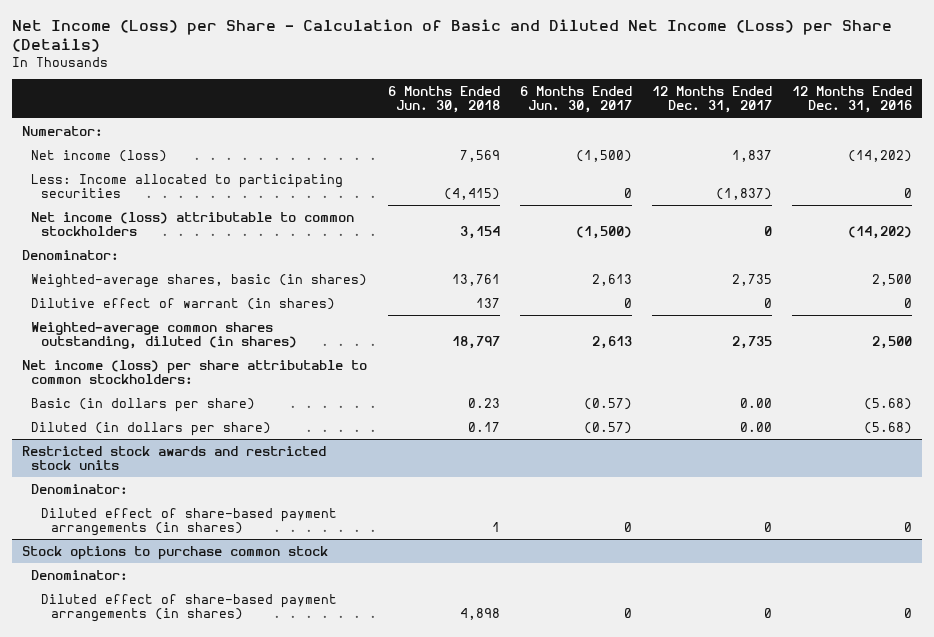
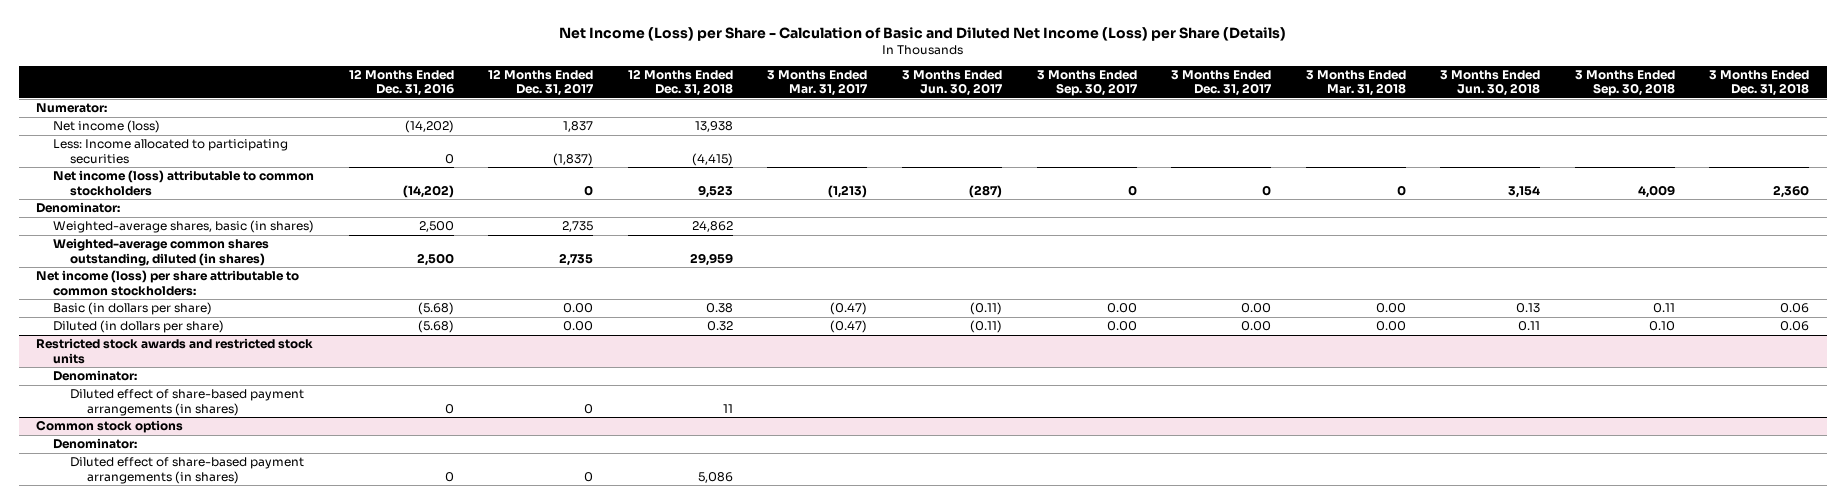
- | 6 Months Ended Jun. 30, 2018 | 6 Months Ended Jun. 30, 2017 | 12 Months Ended Dec. 31, 2017 | 12 Months Ended Dec. 31, 2016
+ | 12 Months Ended Dec. 31, 2016 | 12 Months Ended Dec. 31, 2017 | 12 Months Ended Dec. 31, 2018 | 3 Months Ended Mar. 31, 2017 | 3 Months Ended Jun. 30, 2017 | 3 Months Ended Sep. 30, 2017 | 3 Months Ended Dec. 31, 2017 | 3 Months Ended Mar. 31, 2018 | 3 Months Ended Jun. 30, 2018 | 3 Months Ended Sep. 30, 2018 | 3 Months Ended Dec. 31, 2018
- Dilutive effect of warrant (in shares) | 137 | 0 | 0 | 0
- Stock options to purchase common stock
+ Common stock options

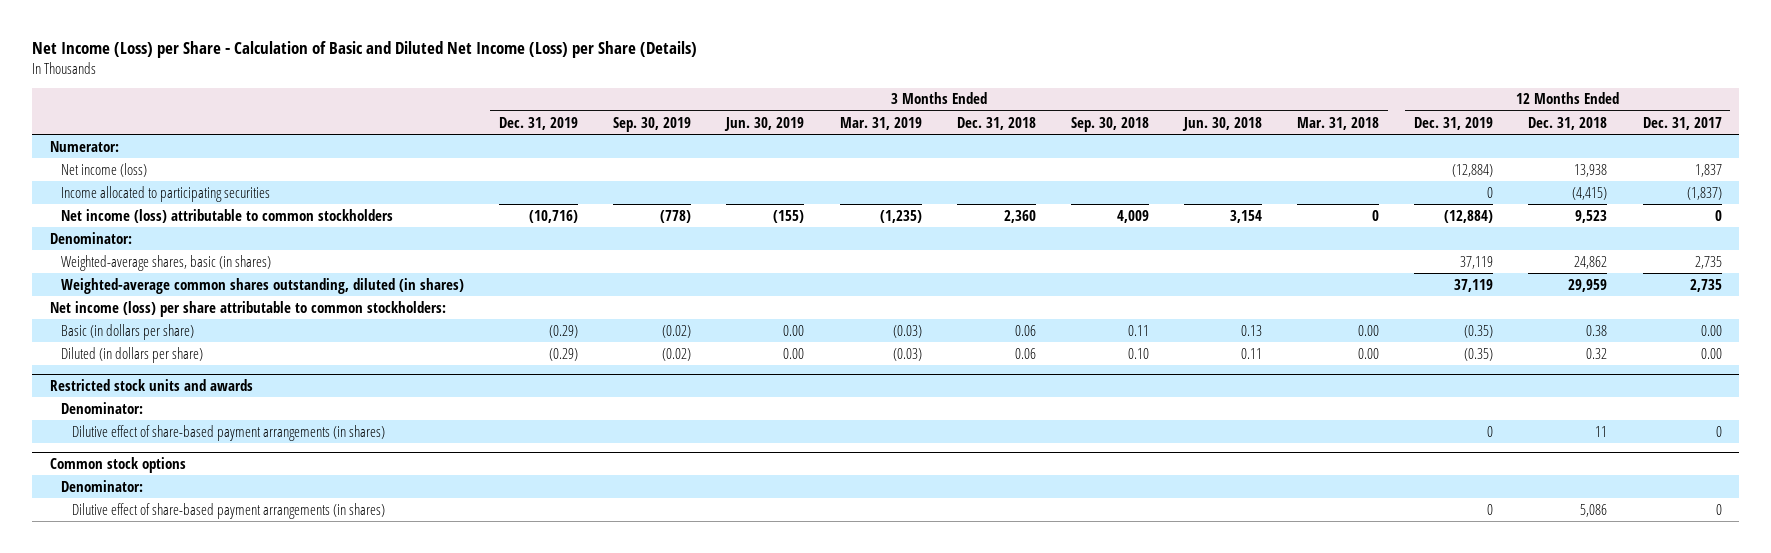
- | 12 Months Ended Dec. 31, 2016 | 12 Months Ended Dec. 31, 2017 | 12 Months Ended Dec. 31, 2018 | 3 Months Ended Mar. 31, 2017 | 3 Months Ended Jun. 30, 2017 | 3 Months Ended Sep. 30, 2017 | 3 Months Ended Dec. 31, 2017 | 3 Months Ended Mar. 31, 2018 | 3 Months Ended Jun. 30, 2018 | 3 Months Ended Sep. 30, 2018 | 3 Months Ended Dec. 31, 2018
+ | 3 Months Ended Dec. 31, 2019 | 3 Months Ended Sep. 30, 2019 | 3 Months Ended Jun. 30, 2019 | 3 Months Ended Mar. 31, 2019 | 3 Months Ended Dec. 31, 2018 | 3 Months Ended Sep. 30, 2018 | 3 Months Ended Jun. 30, 2018 | 3 Months Ended Mar. 31, 2018 | 12 Months Ended Dec. 31, 2019 | 12 Months Ended Dec. 31, 2018 | 12 Months Ended Dec. 31, 2017
- Less: Income allocated to participating securities | 0 | (1,837) | (4,415) | | | | | | | |
+ Income allocated to participating securities | | | | | | | | | 0 | (4,415) | (1,837)
- Restricted stock awards and restricted stock units
+ Restricted stock units and awards
- Diluted effect of share-based payment arrangements (in shares) | 0 | 0 | 11 | | | | | | | |
+ Dilutive effect of share-based payment arrangements (in shares) | | | | | | | | | 0 | 11 | 0
@ Common stock options
- Diluted effect of share-based payment arrangements (in shares) | 0 | 0 | 5,086 | | | | | | | |
+ Dilutive effect of share-based payment arrangements (in shares) | | | | | | | | | 0 | 5,086 | 0

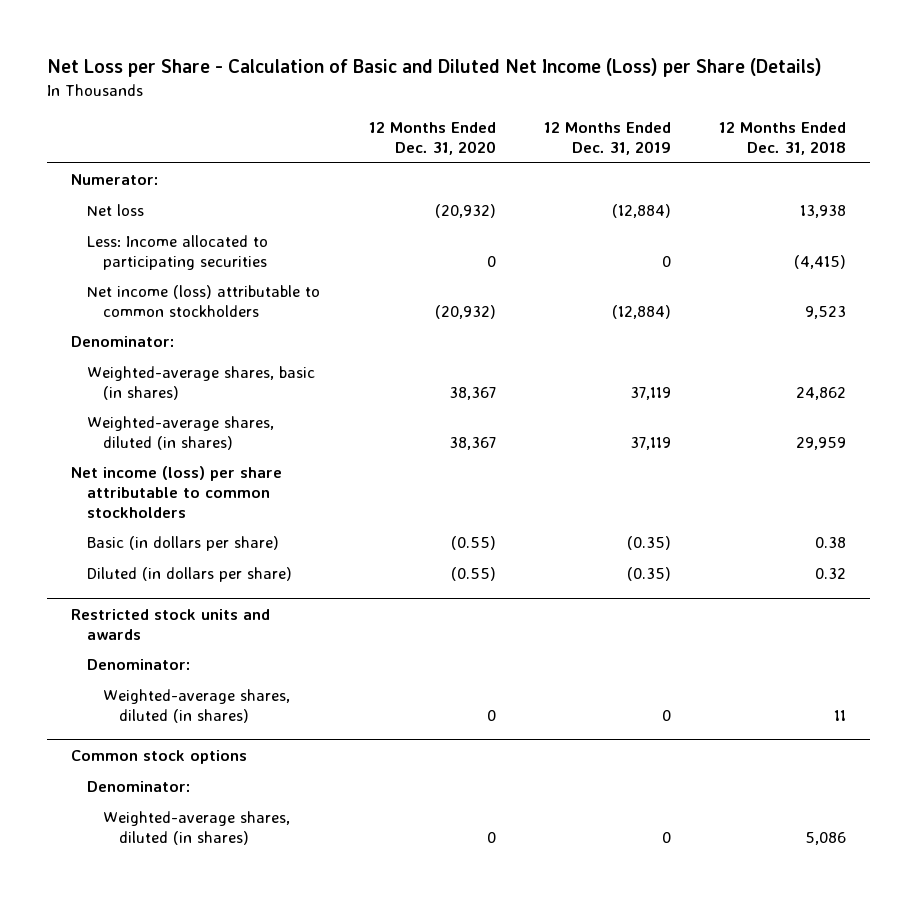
- Net Income (Loss) per Share - Calculation of Basic and Diluted Net Income (Loss) per Share (Details)
+ Net Loss per Share - Calculation of Basic and Diluted Net Income (Loss) per Share (Details)
- | 3 Months Ended Dec. 31, 2019 | 3 Months Ended Sep. 30, 2019 | 3 Months Ended Jun. 30, 2019 | 3 Months Ended Mar. 31, 2019 | 3 Months Ended Dec. 31, 2018 | 3 Months Ended Sep. 30, 2018 | 3 Months Ended Jun. 30, 2018 | 3 Months Ended Mar. 31, 2018 | 12 Months Ended Dec. 31, 2019 | 12 Months Ended Dec. 31, 2018 | 12 Months Ended Dec. 31, 2017
+ | 12 Months Ended Dec. 31, 2020 | 12 Months Ended Dec. 31, 2019 | 12 Months Ended Dec. 31, 2018
- Net income (loss) | | | | | | | | | (12,884) | 13,938 | 1,837
- Income allocated to participating securities | | | | | | | | | 0 | (4,415) | (1,837)
+ Net loss | (20,932) | (12,884) | 13,938
+ Less: Income allocated to participating securities | 0 | 0 | (4,415)
- Weighted-average common shares outstanding, diluted (in shares) | | | | | | | | | 37,119 | 29,959 | 2,735
- Net income (loss) per share attributable to common stockholders:
+ Weighted-average shares, diluted (in shares) | 38,367 | 37,119 | 29,959
+ Net income (loss) per share attributable to common stockholders
@ Restricted stock units and awards
- Dilutive effect of share-based payment arrangements (in shares) | | | | | | | | | 0 | 11 | 0
+ Weighted-average shares, diluted (in shares) | 0 | 0 | 11
@ Common stock options
- Dilutive effect of share-based payment arrangements (in shares) | | | | | | | | | 0 | 5,086 | 0
+ Weighted-average shares, diluted (in shares) | 0 | 0 | 5,086

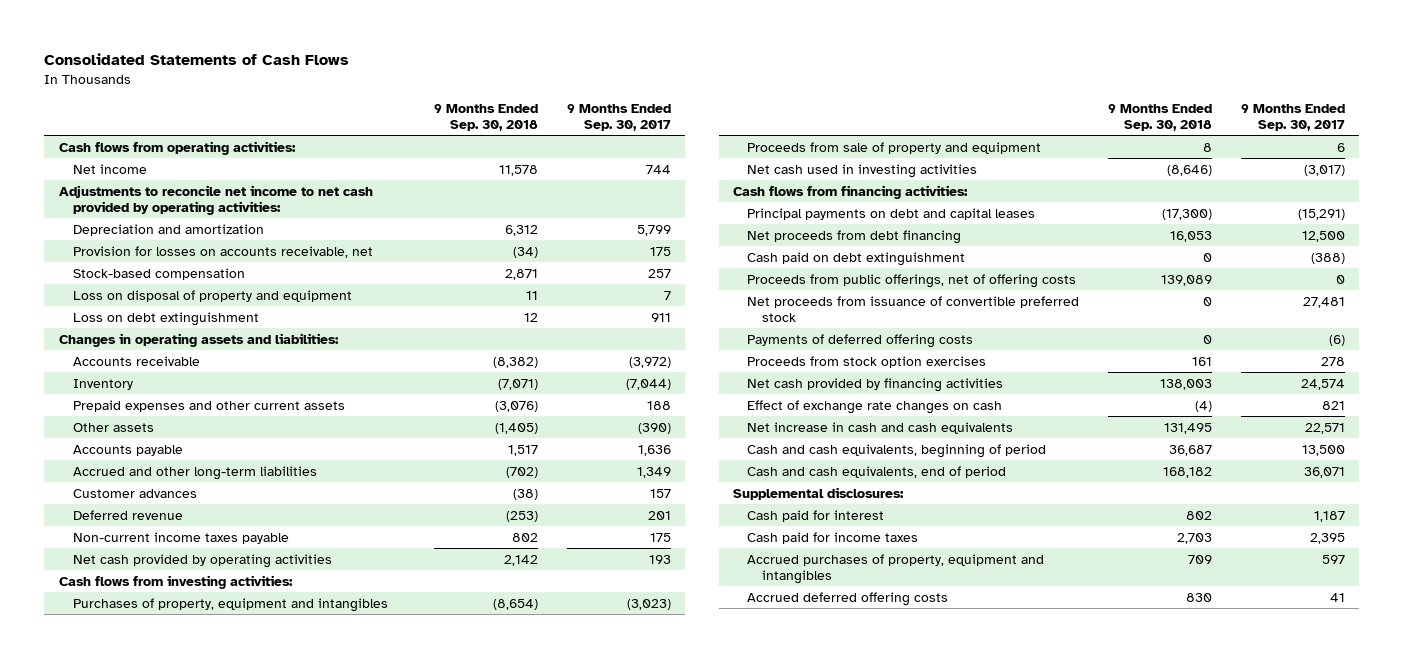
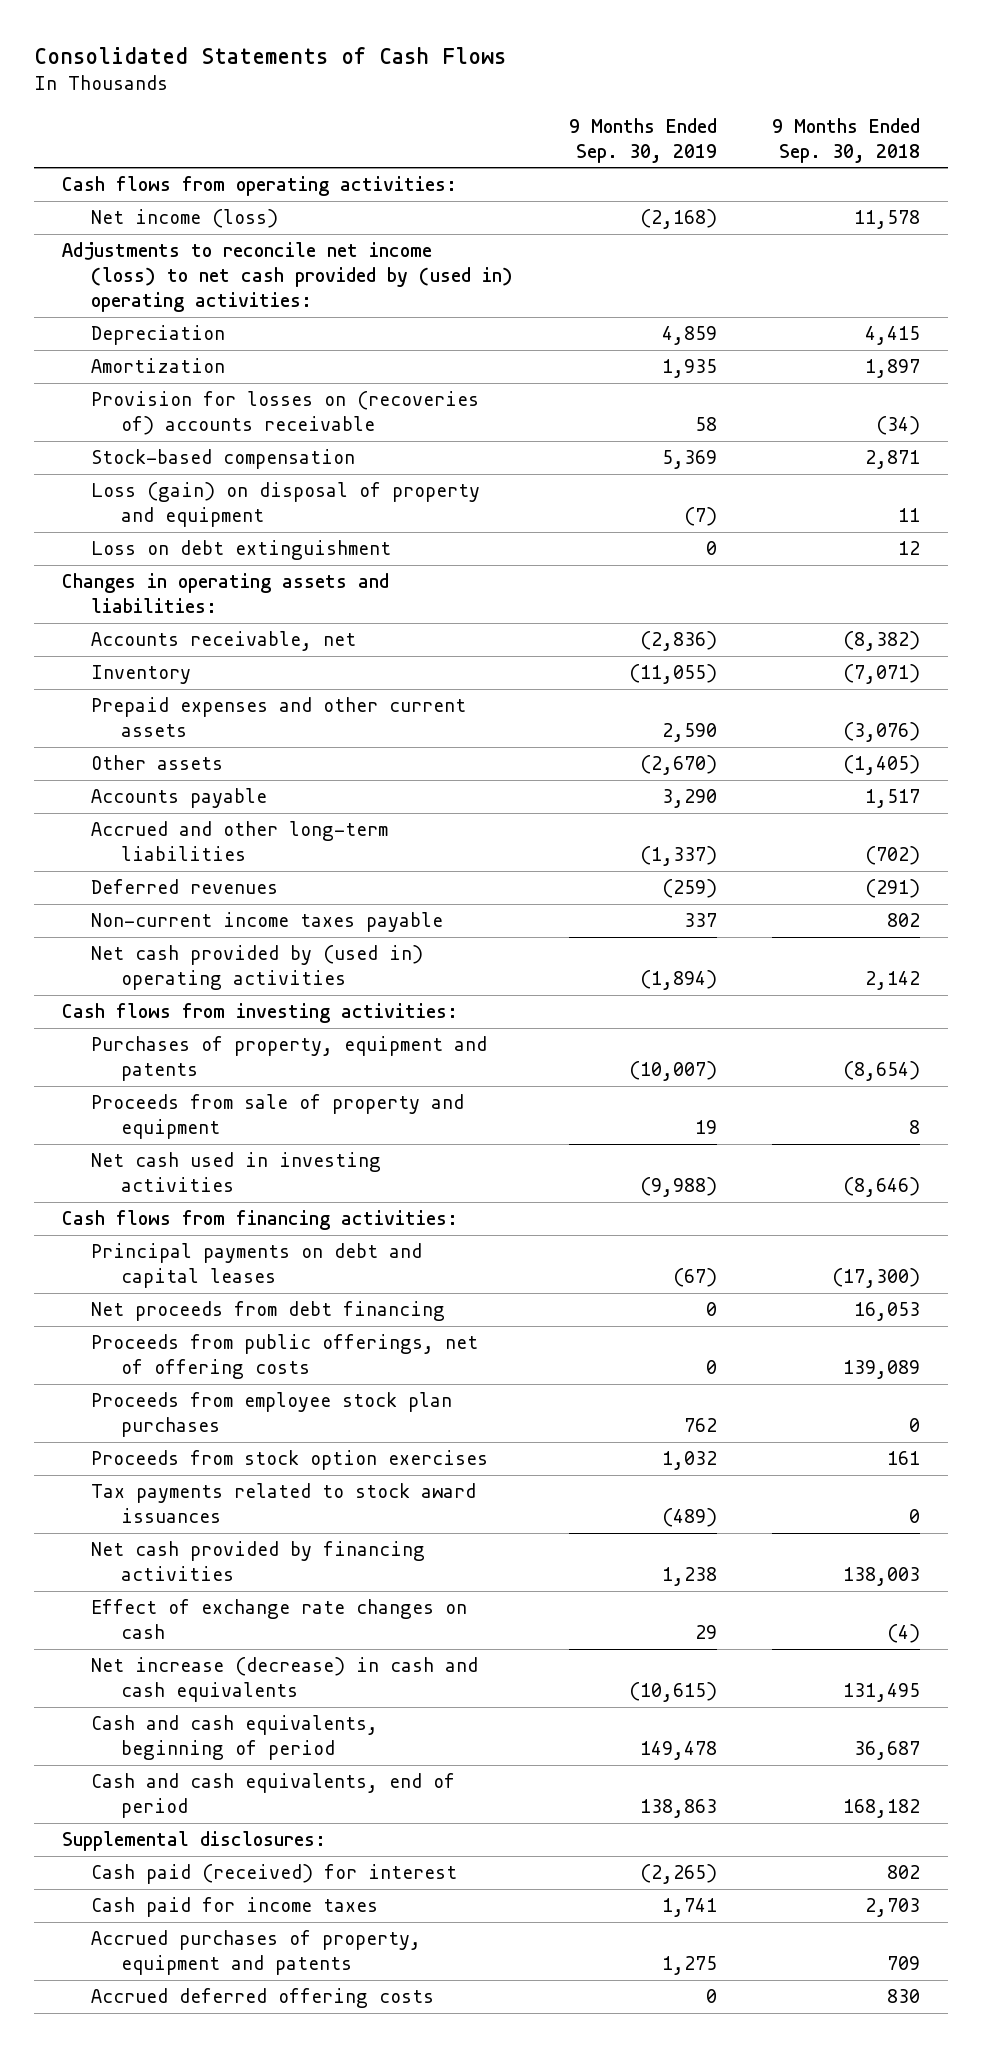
- | 9 Months Ended Sep. 30, 2018 | 9 Months Ended Sep. 30, 2017
+ | 9 Months Ended Sep. 30, 2019 | 9 Months Ended Sep. 30, 2018
- Net income | 11,578 | 744
- Adjustments to reconcile net income to net cash provided by operating activities:
- Depreciation and amortization | 6,312 | 5,799
- Provision for losses on accounts receivable, net | (34) | 175
+ Net income (loss) | (2,168) | 11,578
+ Adjustments to reconcile net income (loss) to net cash provided by (used in) operating activities:
+ Depreciation | 4,859 | 4,415
+ Amortization | 1,935 | 1,897
+ Provision for losses on (recoveries of) accounts receivable | 58 | (34)
- Loss on disposal of property and equipment | 11 | 7
+ Loss (gain) on disposal of property and equipment | (7) | 11
- Accounts receivable | (8,382) | (3,972)
+ Accounts receivable, net | (2,836) | (8,382)
- Customer advances | (38) | 157
- Deferred revenue | (253) | 201
+ Deferred revenues | (259) | (291)
- Net cash provided by operating activities | 2,142 | 193
+ Net cash provided by (used in) operating activities | (1,894) | 2,142
- Purchases of property, equipment and intangibles | (8,654) | (3,023)
+ Purchases of property, equipment and patents | (10,007) | (8,654)
- Cash paid on debt extinguishment | 0 | (388)
- Net proceeds from issuance of convertible preferred stock | 0 | 27,481
- Payments of deferred offering costs | 0 | (6)
+ Proceeds from employee stock plan purchases | 762 | 0
+ Tax payments related to stock award issuances | (489) | 0
- Net increase in cash and cash equivalents | 131,495 | 22,571
+ Net increase (decrease) in cash and cash equivalents | (10,615) | 131,495
- Cash paid for interest | 802 | 1,187
+ Cash paid (received) for interest | (2,265) | 802
- Accrued purchases of property, equipment and intangibles | 709 | 597
+ Accrued purchases of property, equipment and patents | 1,275 | 709

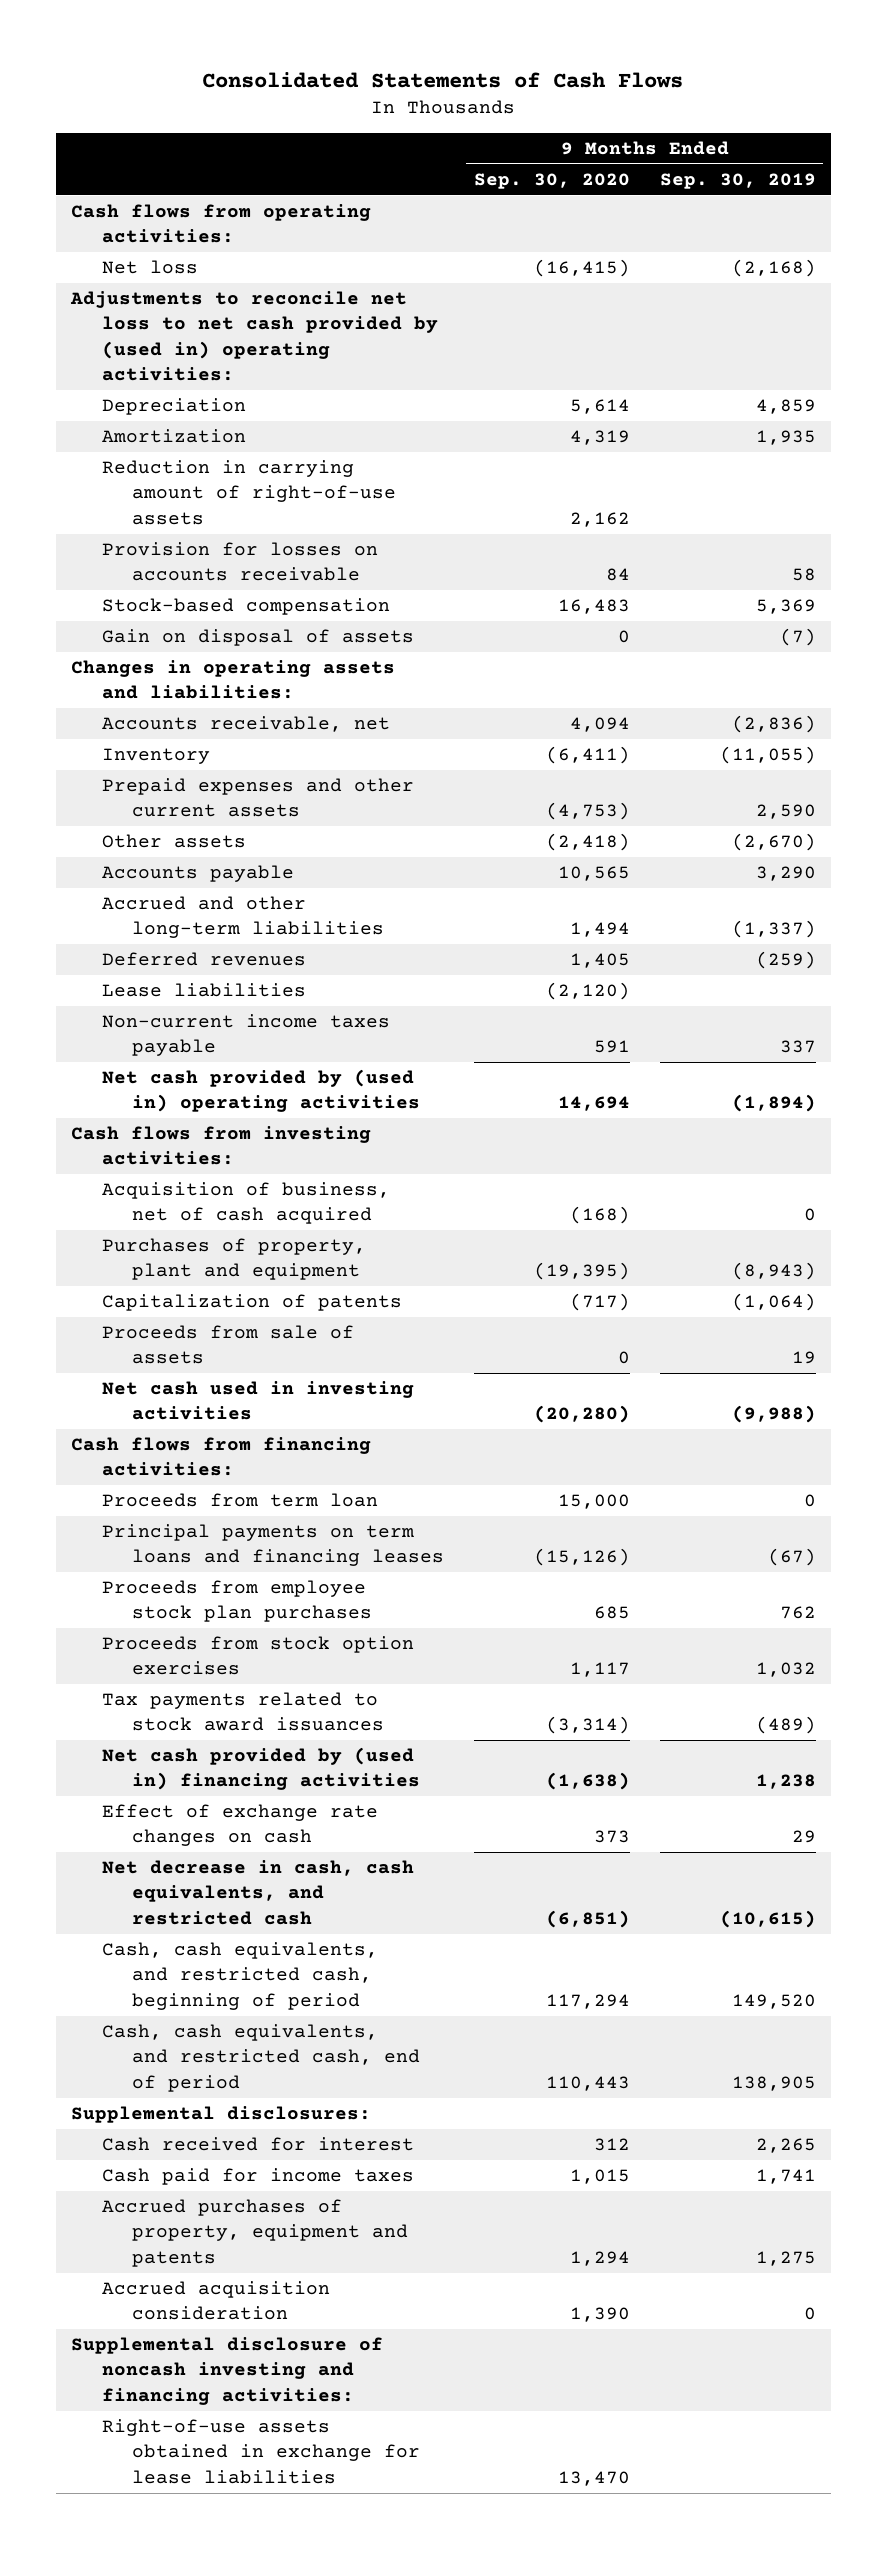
- | 9 Months Ended Sep. 30, 2019 | 9 Months Ended Sep. 30, 2018
+ | 9 Months Ended Sep. 30, 2020 | 9 Months Ended Sep. 30, 2019
- Net income (loss) | (2,168) | 11,578
- Adjustments to reconcile net income (loss) to net cash provided by (used in) operating activities:
+ Net loss | (16,415) | (2,168)
+ Adjustments to reconcile net loss to net cash provided by (used in) operating activities:
- Provision for losses on (recoveries of) accounts receivable | 58 | (34)
+ Reduction in carrying amount of right-of-use assets | 2,162 |
+ Provision for losses on accounts receivable | 84 | 58
- Loss (gain) on disposal of property and equipment | (7) | 11
- Loss on debt extinguishment | 0 | 12
+ Gain on disposal of assets | 0 | (7)
+ Lease liabilities | (2,120) |
- Purchases of property, equipment and patents | (10,007) | (8,654)
- Proceeds from sale of property and equipment | 19 | 8
+ Acquisition of business, net of cash acquired | (168) | 0
+ Purchases of property, plant and equipment | (19,395) | (8,943)
+ Capitalization of patents | (717) | (1,064)
+ Proceeds from sale of assets | 0 | 19
- Principal payments on debt and capital leases | (67) | (17,300)
- Net proceeds from debt financing | 0 | 16,053
- Proceeds from public offerings, net of offering costs | 0 | 139,089
+ Proceeds from term loan | 15,000 | 0
+ Principal payments on term loans and financing leases | (15,126) | (67)
- Net cash provided by financing activities | 1,238 | 138,003
+ Net cash provided by (used in) financing activities | (1,638) | 1,238
- Net increase (decrease) in cash and cash equivalents | (10,615) | 131,495
- Cash and cash equivalents, beginning of period | 149,478 | 36,687
- Cash and cash equivalents, end of period | 138,863 | 168,182
+ Net decrease in cash, cash equivalents, and restricted cash | (6,851) | (10,615)
+ Cash, cash equivalents, and restricted cash, beginning of period | 117,294 | 149,520
+ Cash, cash equivalents, and restricted cash, end of period | 110,443 | 138,905
- Cash paid (received) for interest | (2,265) | 802
+ Cash received for interest | 312 | 2,265
- Accrued deferred offering costs | 0 | 830
+ Accrued acquisition consideration | 1,390 | 0
+ Supplemental disclosure of noncash investing and financing activities:
+ Right-of-use assets obtained in exchange for lease liabilities | 13,470 |

